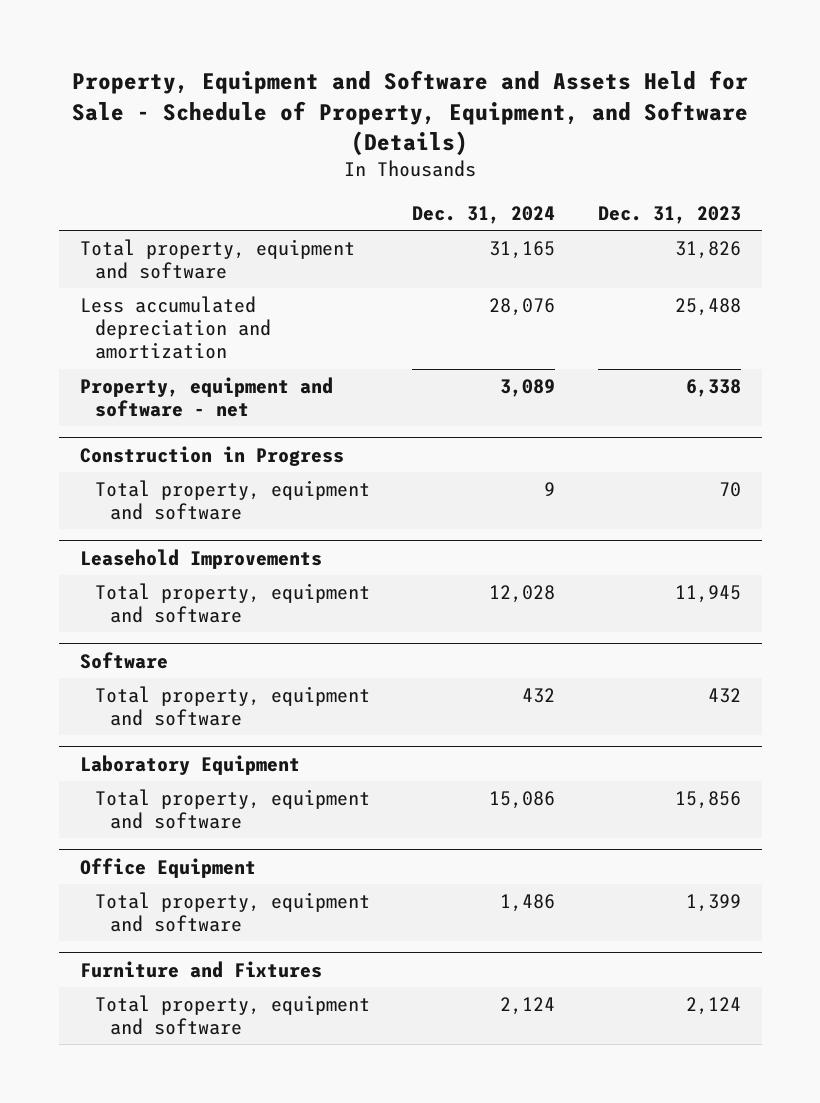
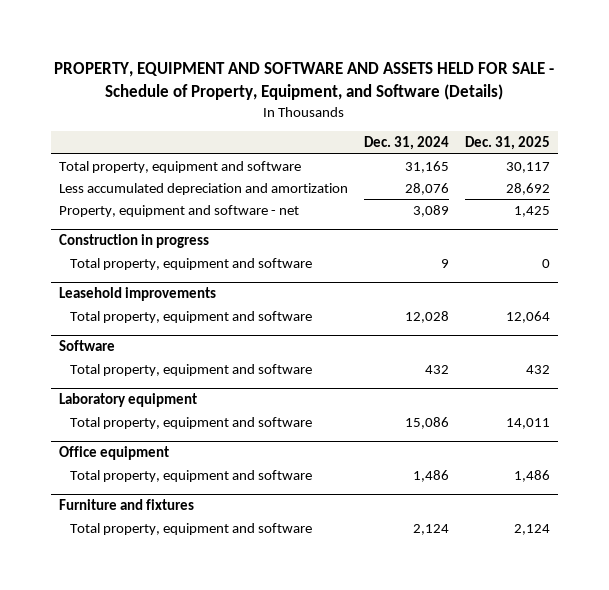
- Property, Equipment and Software and Assets Held for Sale - Schedule of Property, Equipment, and Software (Details)
+ PROPERTY, EQUIPMENT AND SOFTWARE AND ASSETS HELD FOR SALE - Schedule of Property, Equipment, and Software (Details)
- | Dec. 31, 2024 | Dec. 31, 2023
+ | Dec. 31, 2024 | Dec. 31, 2025
- Construction in Progress
+ Construction in progress
- Leasehold Improvements
+ Leasehold improvements
- Laboratory Equipment
+ Laboratory equipment
- Office Equipment
+ Office equipment
- Furniture and Fixtures
+ Furniture and fixtures

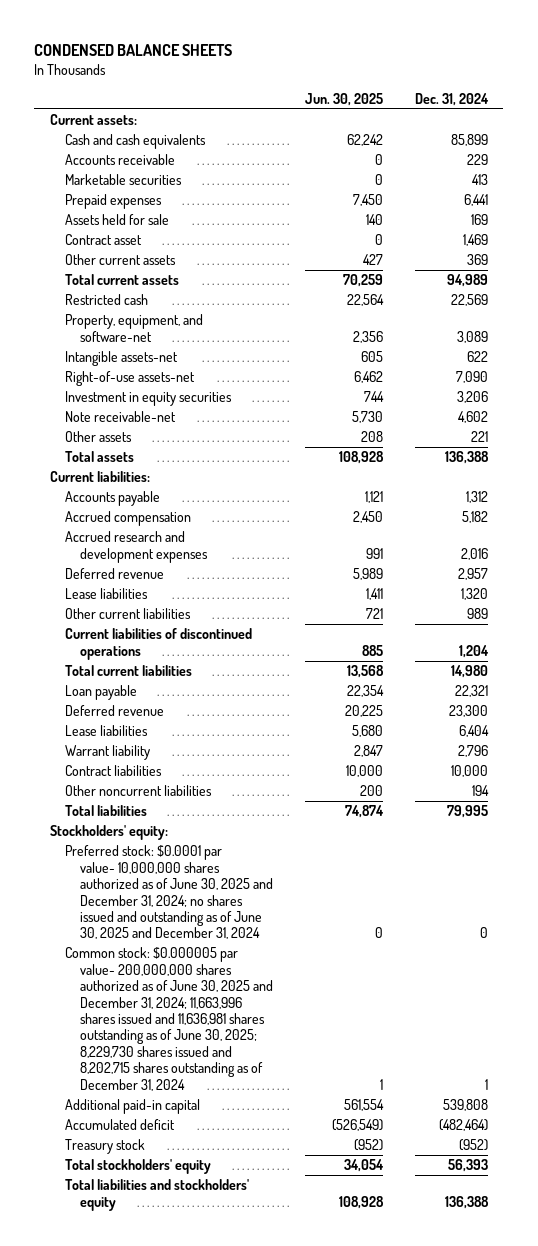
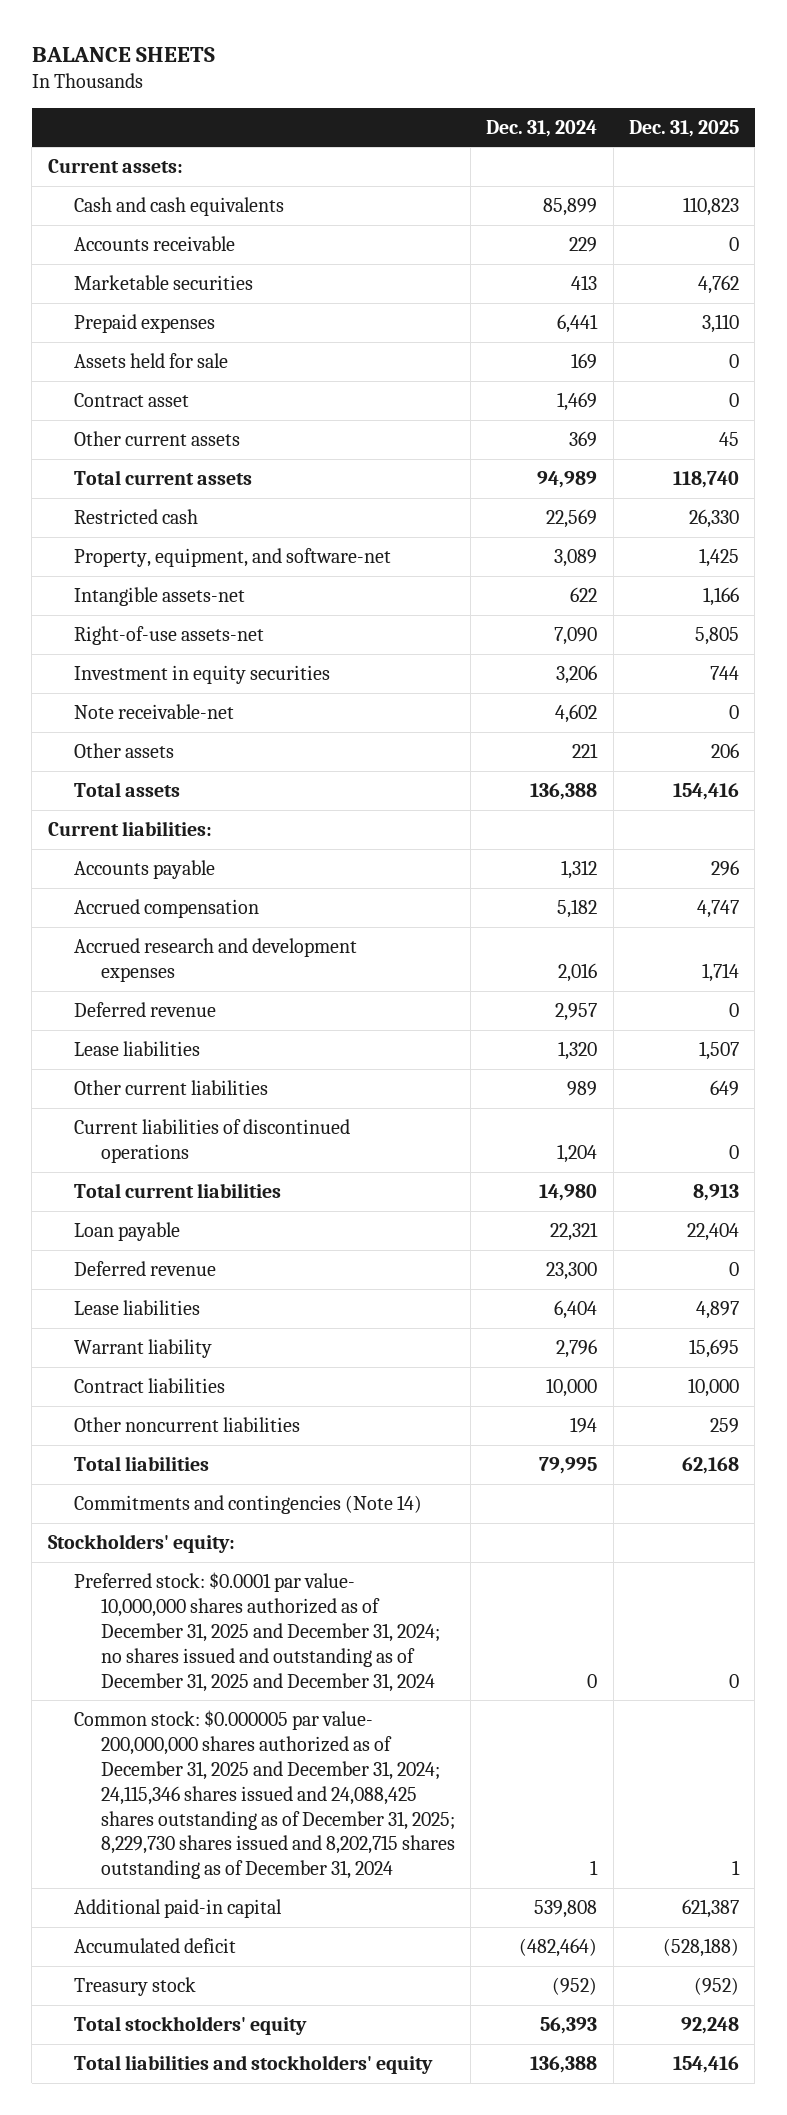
- CONDENSED BALANCE SHEETS
+ BALANCE SHEETS
- | Jun. 30, 2025 | Dec. 31, 2024
+ | Dec. 31, 2024 | Dec. 31, 2025
+ Commitments and contingencies (Note 14)
- Preferred stock: $0.0001 par value- 10,000,000 shares authorized as of June 30, 2025 and December 31, 2024; no shares issued and outstanding as of June 30, 2025 and December 31, 2024 | 0 | 0
- Common stock: $0.000005 par value- 200,000,000 shares authorized as of June 30, 2025 and December 31, 2024; 11,663,996 shares issued and 11,636,981 shares outstanding as of June 30, 2025; 8,229,730 shares issued and 8,202,715 shares outstanding as of December 31, 2024 | 1 | 1
+ Preferred stock: $0.0001 par value- 10,000,000 shares authorized as of December 31, 2025 and December 31, 2024; no shares issued and outstanding as of December 31, 2025 and December 31, 2024 | 0 | 0
+ Common stock: $0.000005 par value- 200,000,000 shares authorized as of December 31, 2025 and December 31, 2024; 24,115,346 shares issued and 24,088,425 shares outstanding as of December 31, 2025; 8,229,730 shares issued and 8,202,715 shares outstanding as of December 31, 2024 | 1 | 1

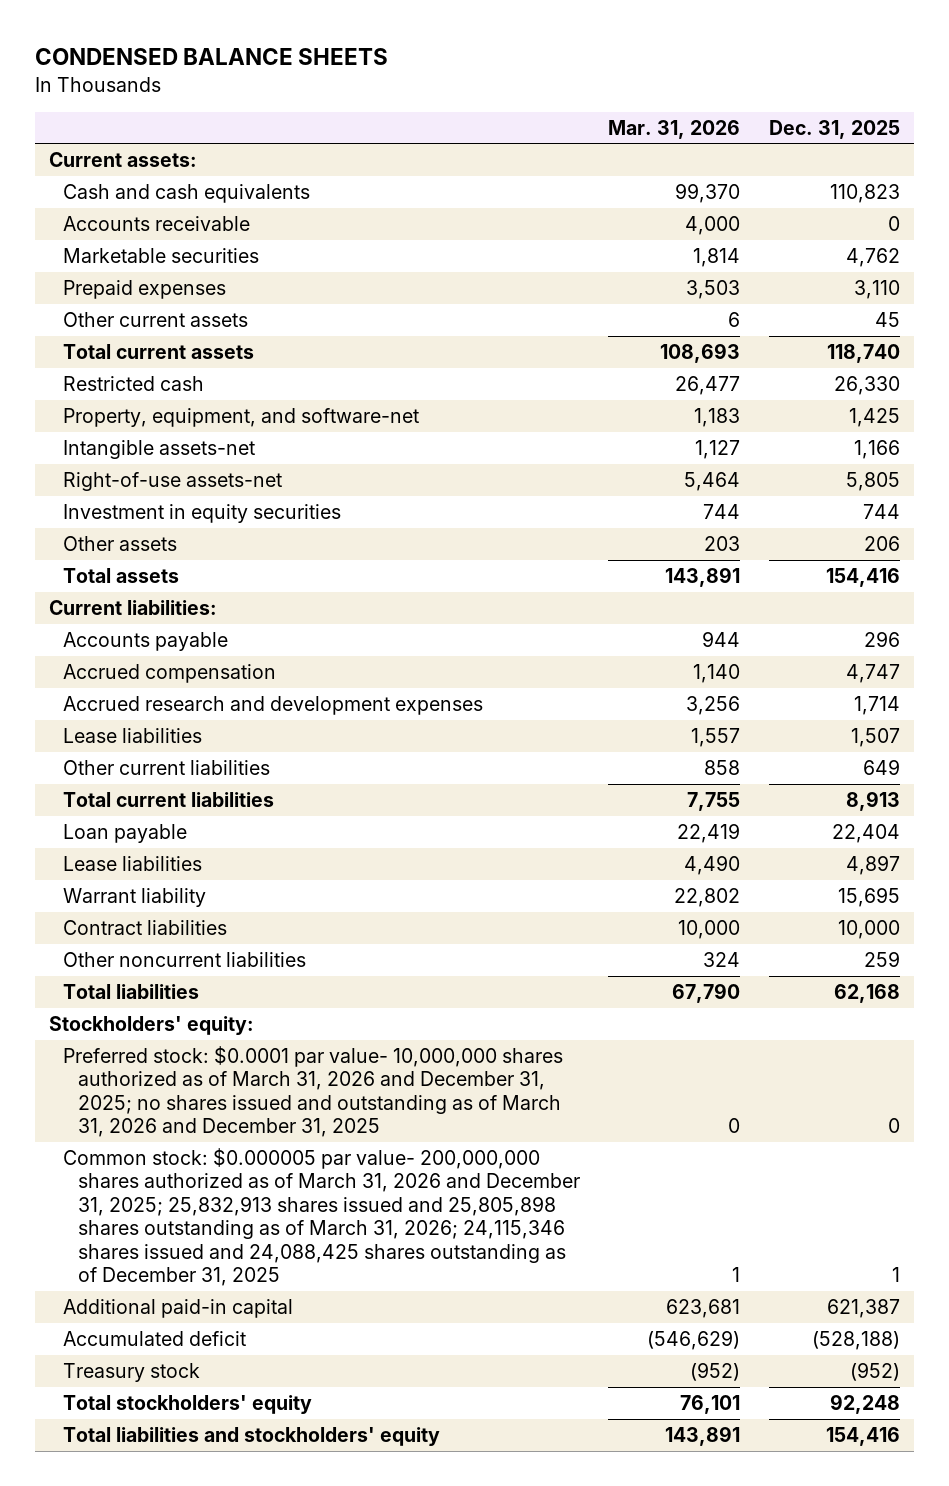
- BALANCE SHEETS
+ CONDENSED BALANCE SHEETS
- | Dec. 31, 2024 | Dec. 31, 2025
+ | Mar. 31, 2026 | Dec. 31, 2025
- Assets held for sale | 169 | 0
- Contract asset | 1,469 | 0
- Note receivable-net | 4,602 | 0
- Deferred revenue | 2,957 | 0
- Current liabilities of discontinued operations | 1,204 | 0
- Deferred revenue | 23,300 | 0
- Commitments and contingencies (Note 14)
- Preferred stock: $0.0001 par value- 10,000,000 shares authorized as of December 31, 2025 and December 31, 2024; no shares issued and outstanding as of December 31, 2025 and December 31, 2024 | 0 | 0
- Common stock: $0.000005 par value- 200,000,000 shares authorized as of December 31, 2025 and December 31, 2024; 24,115,346 shares issued and 24,088,425 shares outstanding as of December 31, 2025; 8,229,730 shares issued and 8,202,715 shares outstanding as of December 31, 2024 | 1 | 1
+ Preferred stock: $0.0001 par value- 10,000,000 shares authorized as of March 31, 2026 and December 31, 2025; no shares issued and outstanding as of March 31, 2026 and December 31, 2025 | 0 | 0
+ Common stock: $0.000005 par value- 200,000,000 shares authorized as of March 31, 2026 and December 31, 2025; 25,832,913 shares issued and 25,805,898 shares outstanding as of March 31, 2026; 24,115,346 shares issued and 24,088,425 shares outstanding as of December 31, 2025 | 1 | 1

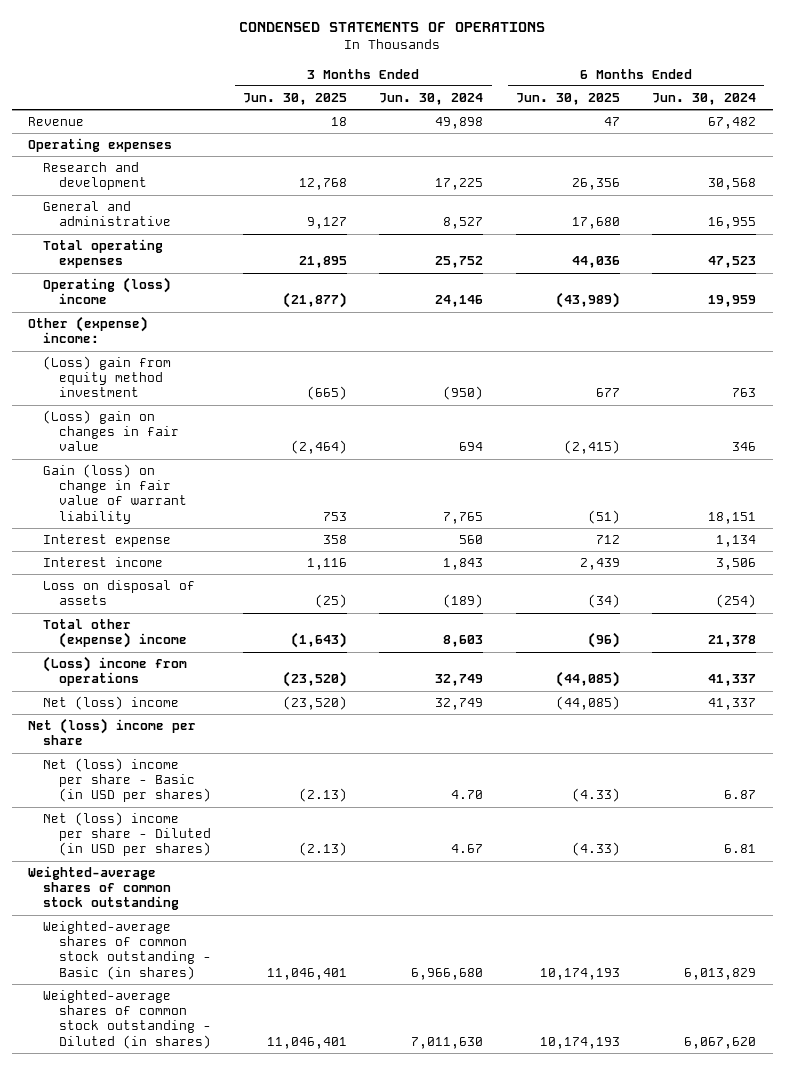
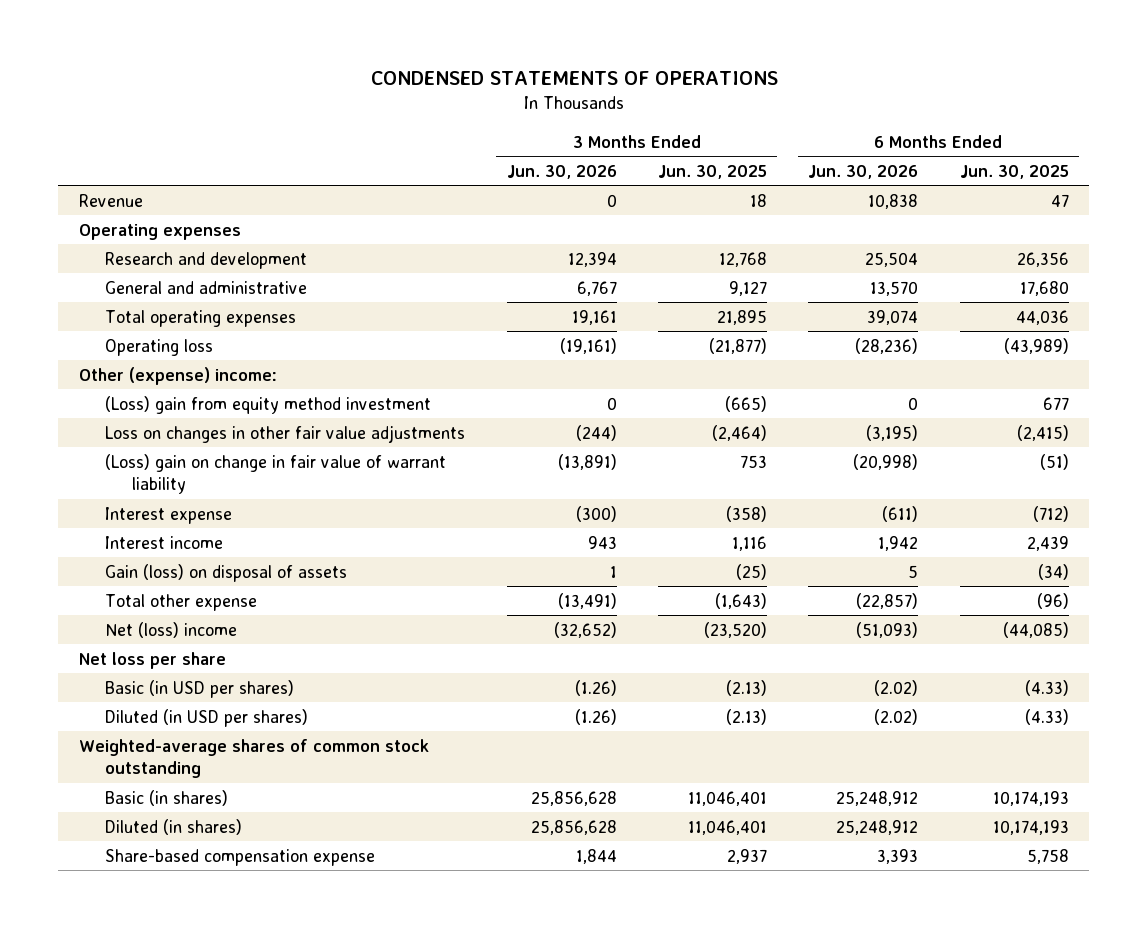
- | 3 Months Ended Jun. 30, 2025 | 3 Months Ended Jun. 30, 2024 | 6 Months Ended Jun. 30, 2025 | 6 Months Ended Jun. 30, 2024
+ | 3 Months Ended Jun. 30, 2026 | 3 Months Ended Jun. 30, 2025 | 6 Months Ended Jun. 30, 2026 | 6 Months Ended Jun. 30, 2025
- Operating (loss) income | (21,877) | 24,146 | (43,989) | 19,959
+ Operating loss | (19,161) | (21,877) | (28,236) | (43,989)
- (Loss) gain on changes in fair value | (2,464) | 694 | (2,415) | 346
- Gain (loss) on change in fair value of warrant liability | 753 | 7,765 | (51) | 18,151
- Interest expense | 358 | 560 | 712 | 1,134
+ Loss on changes in other fair value adjustments | (244) | (2,464) | (3,195) | (2,415)
+ (Loss) gain on change in fair value of warrant liability | (13,891) | 753 | (20,998) | (51)
+ Interest expense | (300) | (358) | (611) | (712)
- Loss on disposal of assets | (25) | (189) | (34) | (254)
- Total other (expense) income | (1,643) | 8,603 | (96) | 21,378
- (Loss) income from operations | (23,520) | 32,749 | (44,085) | 41,337
+ Gain (loss) on disposal of assets | 1 | (25) | 5 | (34)
+ Total other expense | (13,491) | (1,643) | (22,857) | (96)
- Net (loss) income per share
- Net (loss) income per share - Basic (in USD per shares) | (2.13) | 4.70 | (4.33) | 6.87
- Net (loss) income per share - Diluted (in USD per shares) | (2.13) | 4.67 | (4.33) | 6.81
+ Net loss per share
+ Basic (in USD per shares) | (1.26) | (2.13) | (2.02) | (4.33)
+ Diluted (in USD per shares) | (1.26) | (2.13) | (2.02) | (4.33)
- Weighted-average shares of common stock outstanding - Basic (in shares) | 11,046,401 | 6,966,680 | 10,174,193 | 6,013,829
- Weighted-average shares of common stock outstanding - Diluted (in shares) | 11,046,401 | 7,011,630 | 10,174,193 | 6,067,620
+ Basic (in shares) | 25,856,628 | 11,046,401 | 25,248,912 | 10,174,193
+ Diluted (in shares) | 25,856,628 | 11,046,401 | 25,248,912 | 10,174,193
+ Share-based compensation expense | 1,844 | 2,937 | 3,393 | 5,758

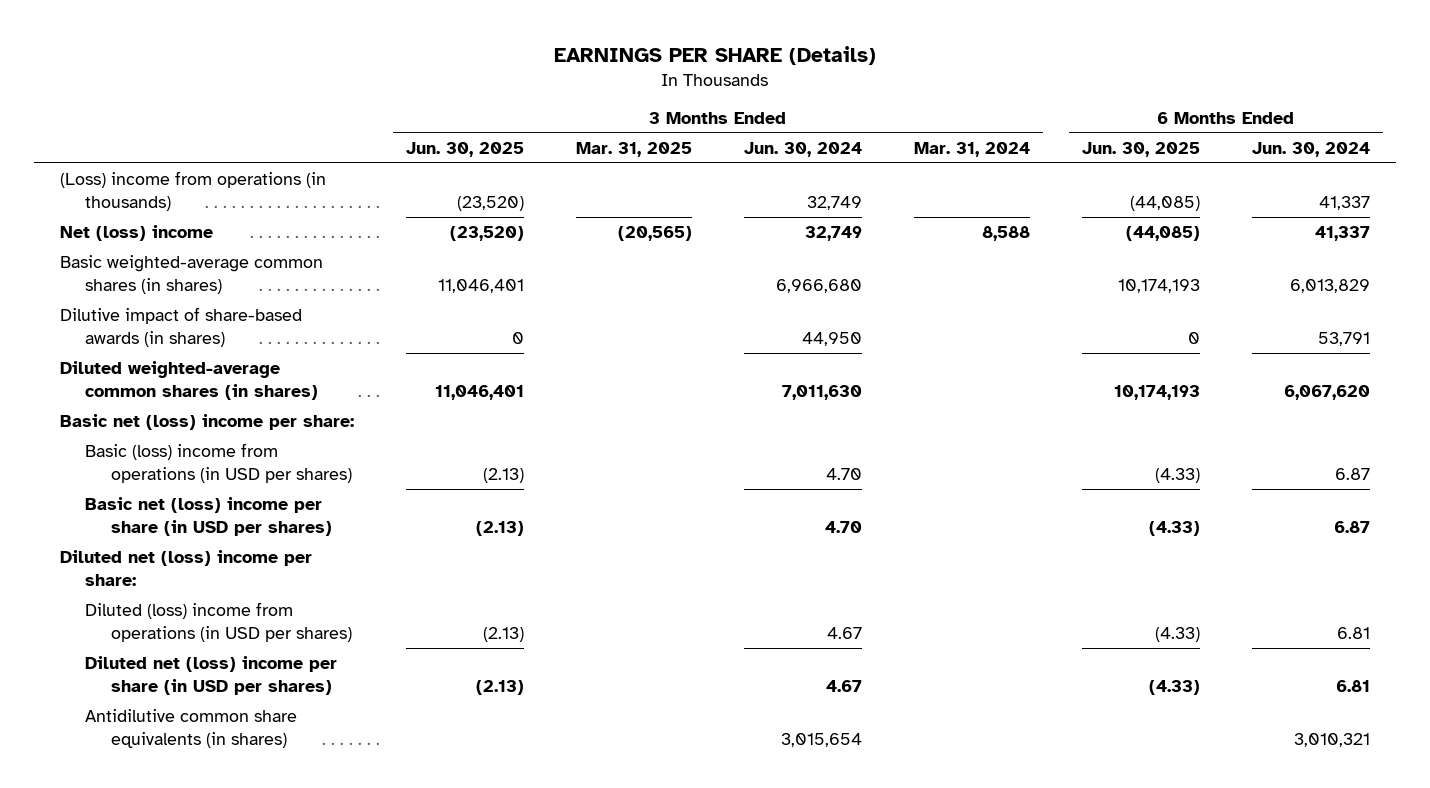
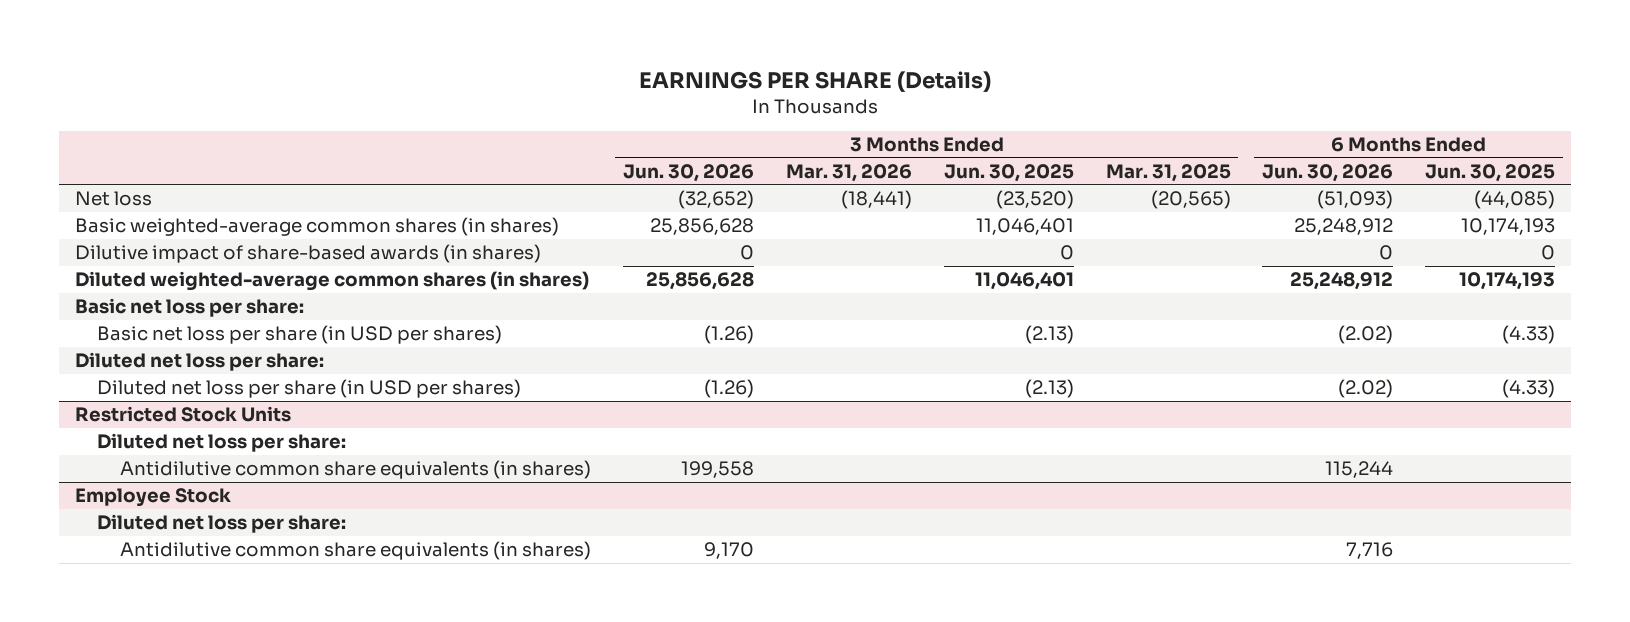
- | 3 Months Ended Jun. 30, 2025 | 3 Months Ended Mar. 31, 2025 | 3 Months Ended Jun. 30, 2024 | 3 Months Ended Mar. 31, 2024 | 6 Months Ended Jun. 30, 2025 | 6 Months Ended Jun. 30, 2024
+ | 3 Months Ended Jun. 30, 2026 | 3 Months Ended Mar. 31, 2026 | 3 Months Ended Jun. 30, 2025 | 3 Months Ended Mar. 31, 2025 | 6 Months Ended Jun. 30, 2026 | 6 Months Ended Jun. 30, 2025
- (Loss) income from operations (in thousands) | (23,520) | | 32,749 | | (44,085) | 41,337
- Net (loss) income | (23,520) | (20,565) | 32,749 | 8,588 | (44,085) | 41,337
+ Net loss | (32,652) | (18,441) | (23,520) | (20,565) | (51,093) | (44,085)
- Basic net (loss) income per share:
- Basic (loss) income from operations (in USD per shares) | (2.13) | | 4.70 | | (4.33) | 6.87
- Basic net (loss) income per share (in USD per shares) | (2.13) | | 4.70 | | (4.33) | 6.87
- Diluted net (loss) income per share:
- Diluted (loss) income from operations (in USD per shares) | (2.13) | | 4.67 | | (4.33) | 6.81
- Diluted net (loss) income per share (in USD per shares) | (2.13) | | 4.67 | | (4.33) | 6.81
+ Basic net loss per share:
+ Basic net loss per share (in USD per shares) | (1.26) | | (2.13) | | (2.02) | (4.33)
+ Diluted net loss per share:
+ Diluted net loss per share (in USD per shares) | (1.26) | | (2.13) | | (2.02) | (4.33)
+ Restricted Stock Units
+ Diluted net loss per share:
+ Employee Stock
+ Diluted net loss per share:
+ Antidilutive common share equivalents (in shares) | 9,170 | | | | 7,716 |

